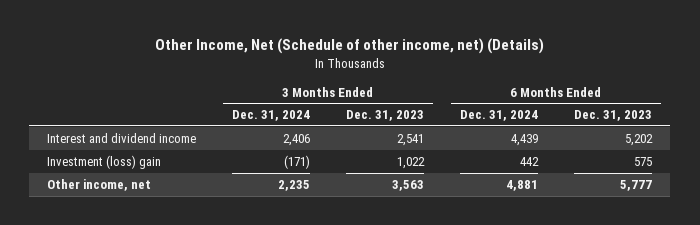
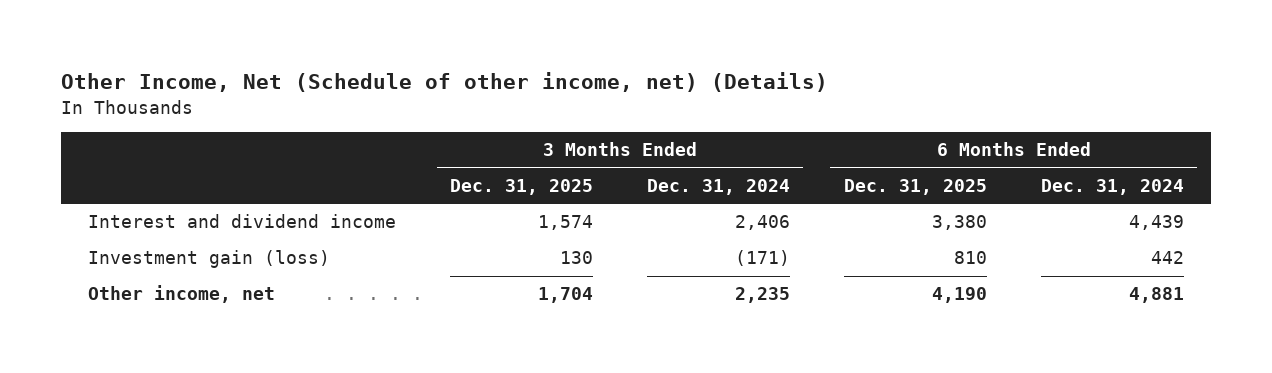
- | 3 Months Ended Dec. 31, 2024 | 3 Months Ended Dec. 31, 2023 | 6 Months Ended Dec. 31, 2024 | 6 Months Ended Dec. 31, 2023
+ | 3 Months Ended Dec. 31, 2025 | 3 Months Ended Dec. 31, 2024 | 6 Months Ended Dec. 31, 2025 | 6 Months Ended Dec. 31, 2024
- Investment (loss) gain | (171) | 1,022 | 442 | 575
+ Investment gain (loss) | 130 | (171) | 810 | 442

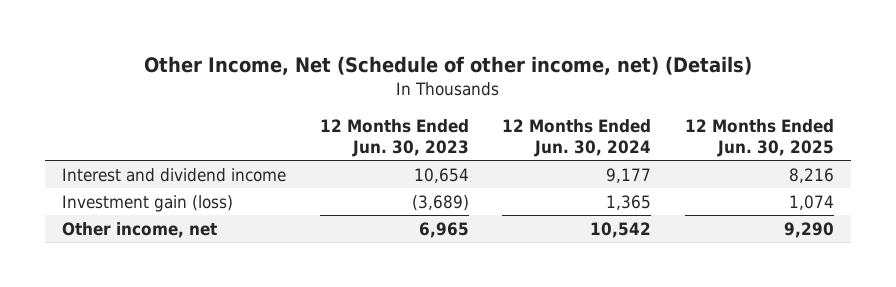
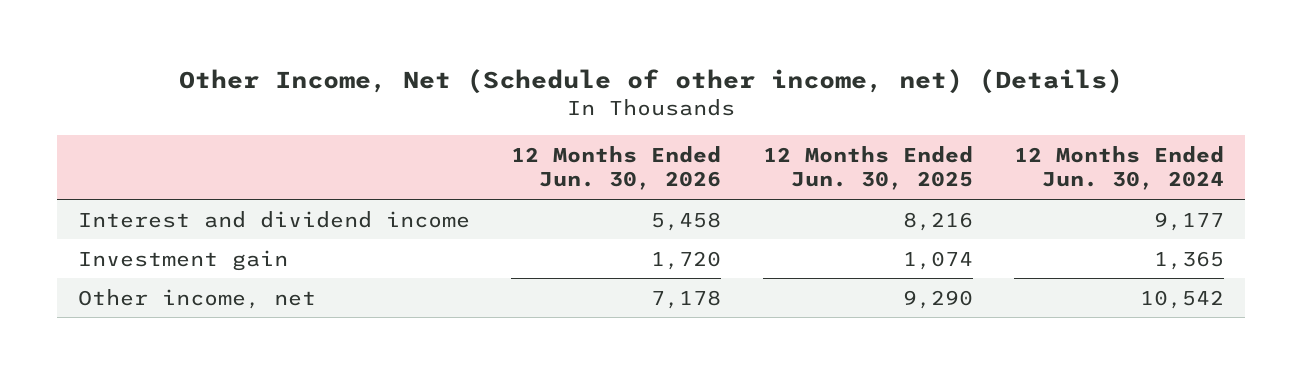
- | 12 Months Ended Jun. 30, 2023 | 12 Months Ended Jun. 30, 2024 | 12 Months Ended Jun. 30, 2025
+ | 12 Months Ended Jun. 30, 2026 | 12 Months Ended Jun. 30, 2025 | 12 Months Ended Jun. 30, 2024
- Investment gain (loss) | (3,689) | 1,365 | 1,074
+ Investment gain | 1,720 | 1,074 | 1,365

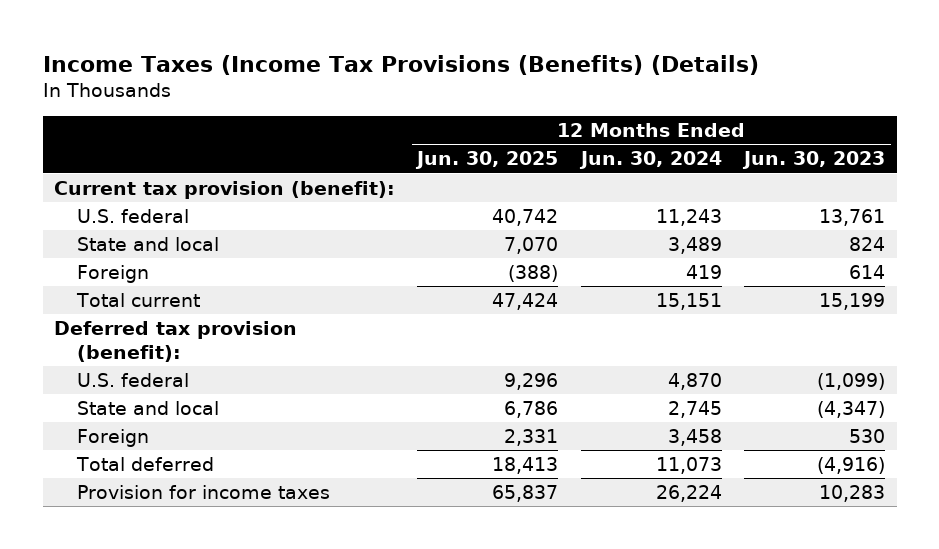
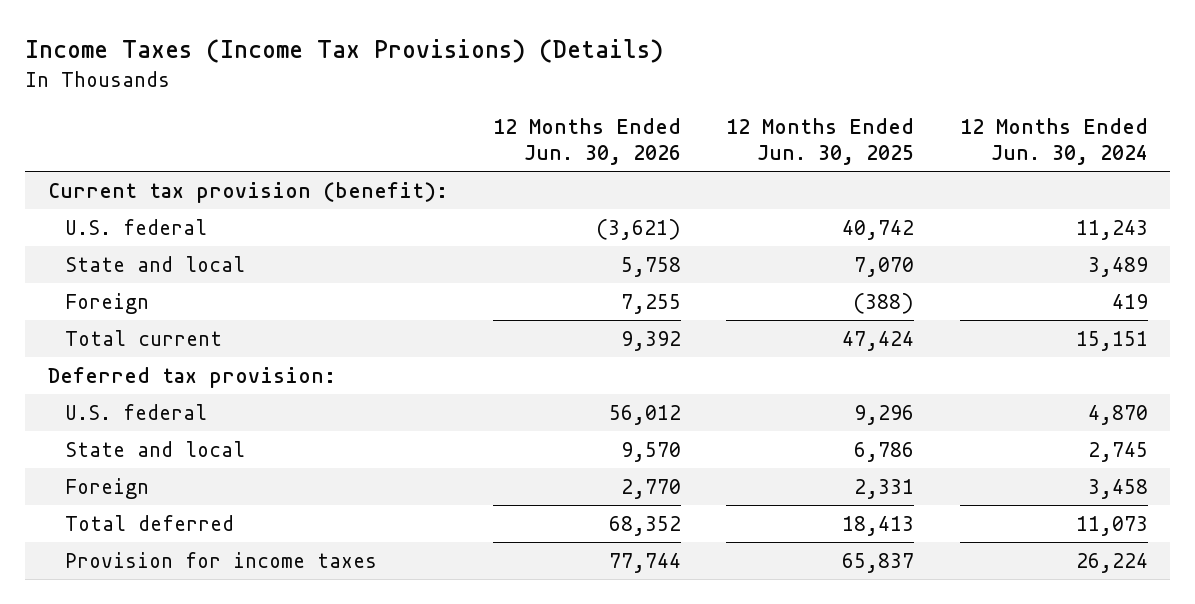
- Income Taxes (Income Tax Provisions (Benefits) (Details)
+ Income Taxes (Income Tax Provisions) (Details)
- | 12 Months Ended Jun. 30, 2025 | 12 Months Ended Jun. 30, 2024 | 12 Months Ended Jun. 30, 2023
+ | 12 Months Ended Jun. 30, 2026 | 12 Months Ended Jun. 30, 2025 | 12 Months Ended Jun. 30, 2024
- Deferred tax provision (benefit):
+ Deferred tax provision:

